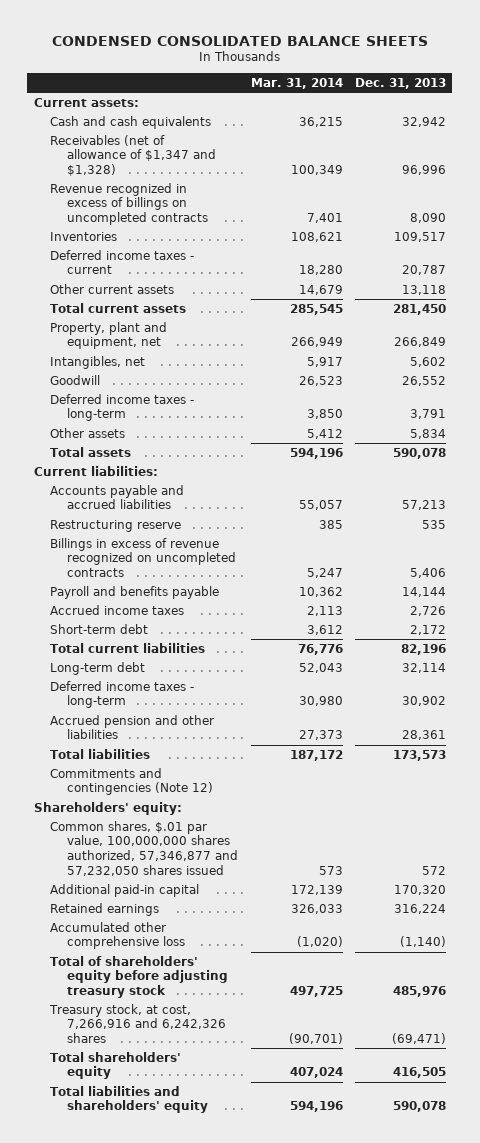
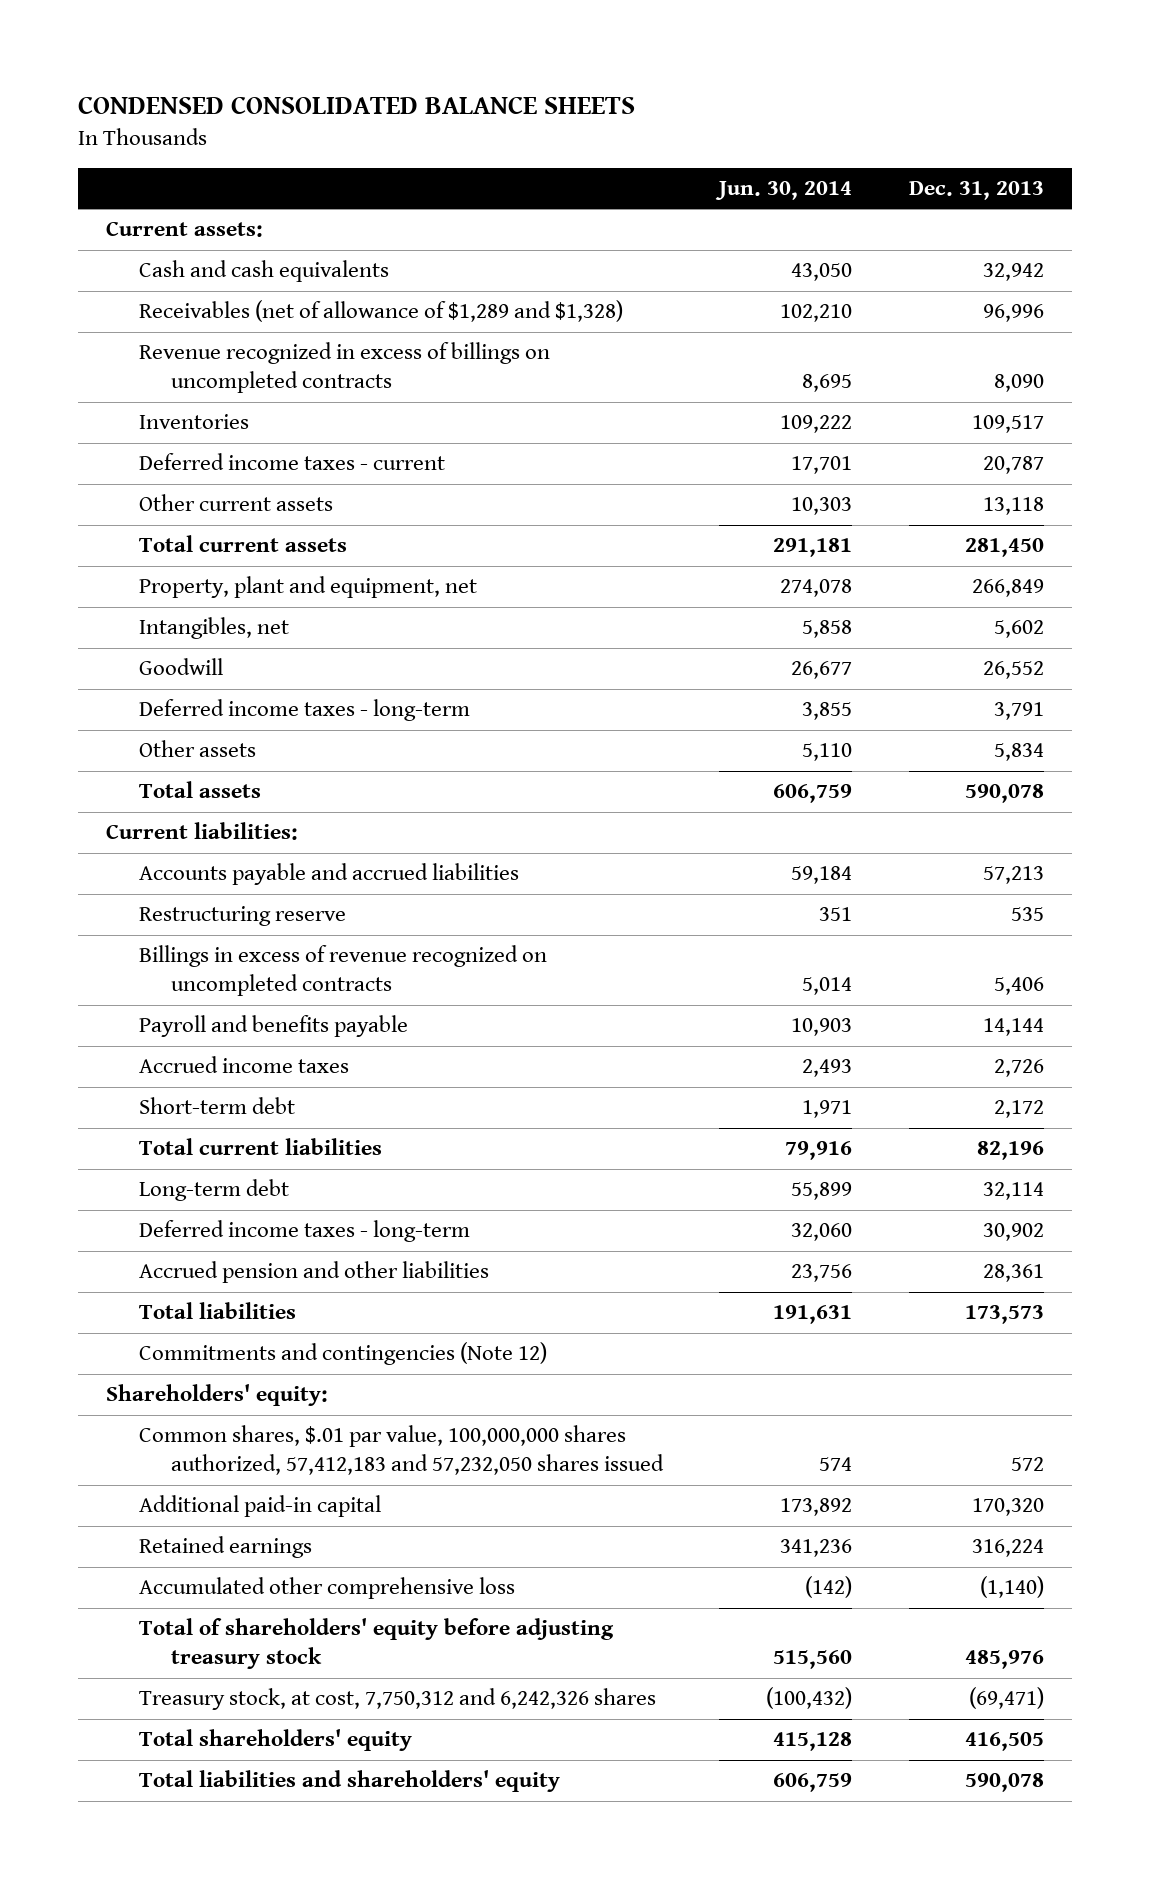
- | Mar. 31, 2014 | Dec. 31, 2013
+ | Jun. 30, 2014 | Dec. 31, 2013
- Receivables (net of allowance of $1,347 and $1,328) | 100,349 | 96,996
+ Receivables (net of allowance of $1,289 and $1,328) | 102,210 | 96,996
- Common shares, $.01 par value, 100,000,000 shares authorized, 57,346,877 and 57,232,050 shares issued | 573 | 572
+ Common shares, $.01 par value, 100,000,000 shares authorized, 57,412,183 and 57,232,050 shares issued | 574 | 572
- Treasury stock, at cost, 7,266,916 and 6,242,326 shares | (90,701) | (69,471)
+ Treasury stock, at cost, 7,750,312 and 6,242,326 shares | (100,432) | (69,471)

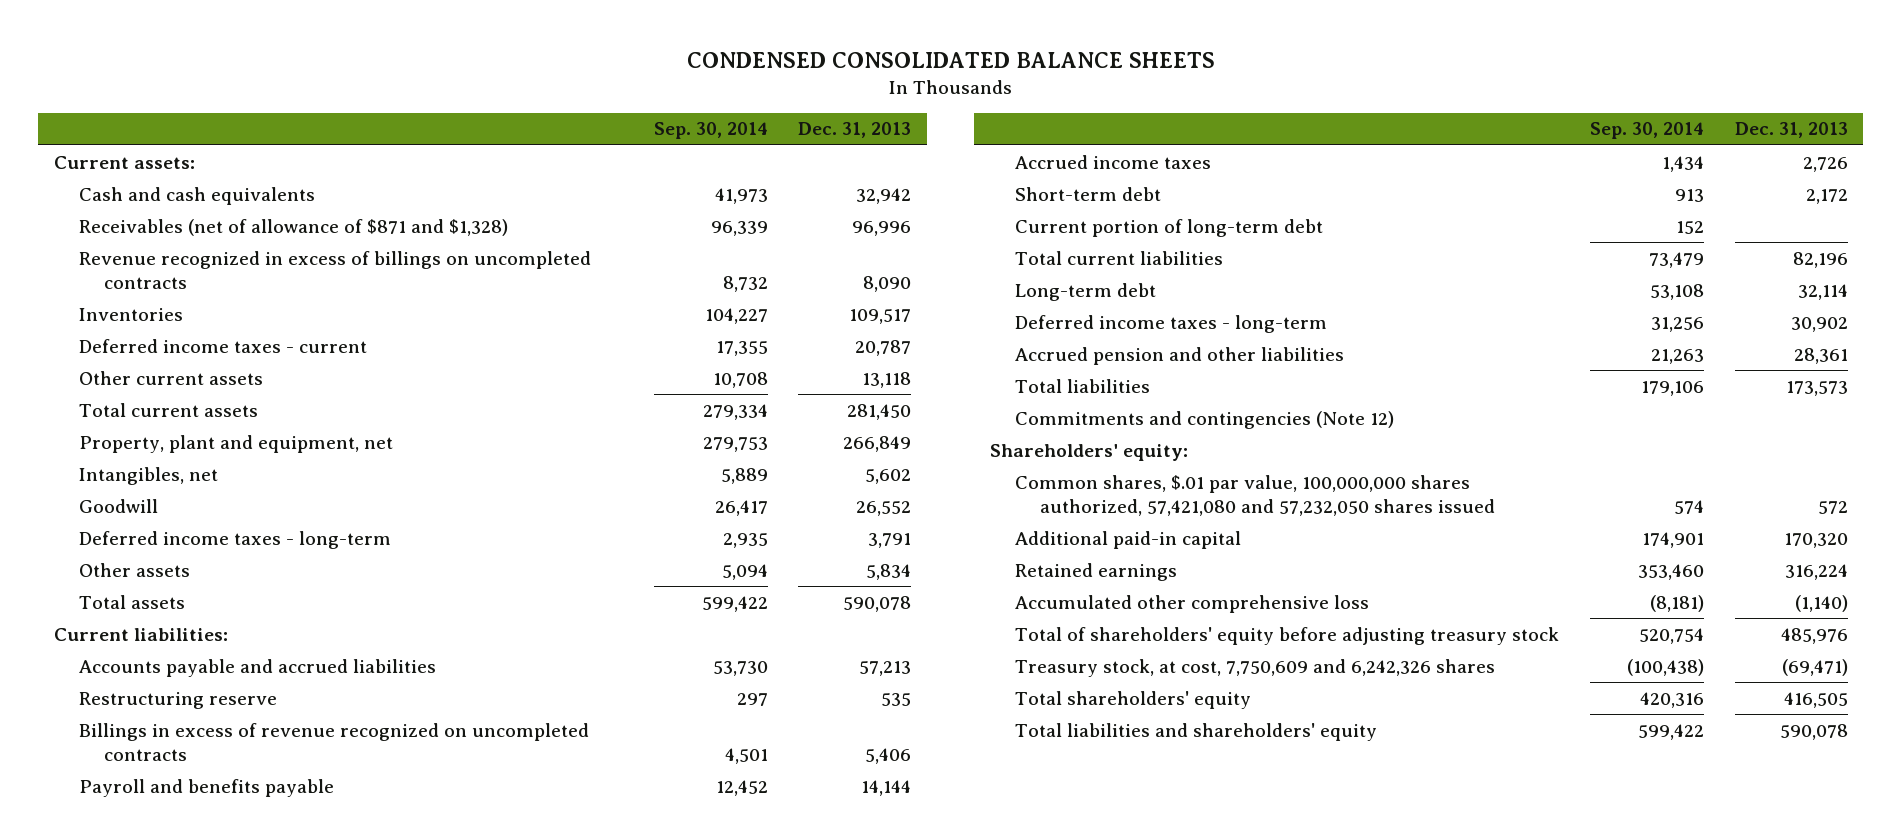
- | Jun. 30, 2014 | Dec. 31, 2013
+ | Sep. 30, 2014 | Dec. 31, 2013
- Receivables (net of allowance of $1,289 and $1,328) | 102,210 | 96,996
+ Receivables (net of allowance of $871 and $1,328) | 96,339 | 96,996
+ Current portion of long-term debt | 152 |
- Common shares, $.01 par value, 100,000,000 shares authorized, 57,412,183 and 57,232,050 shares issued | 574 | 572
+ Common shares, $.01 par value, 100,000,000 shares authorized, 57,421,080 and 57,232,050 shares issued | 574 | 572
- Treasury stock, at cost, 7,750,312 and 6,242,326 shares | (100,432) | (69,471)
+ Treasury stock, at cost, 7,750,609 and 6,242,326 shares | (100,438) | (69,471)

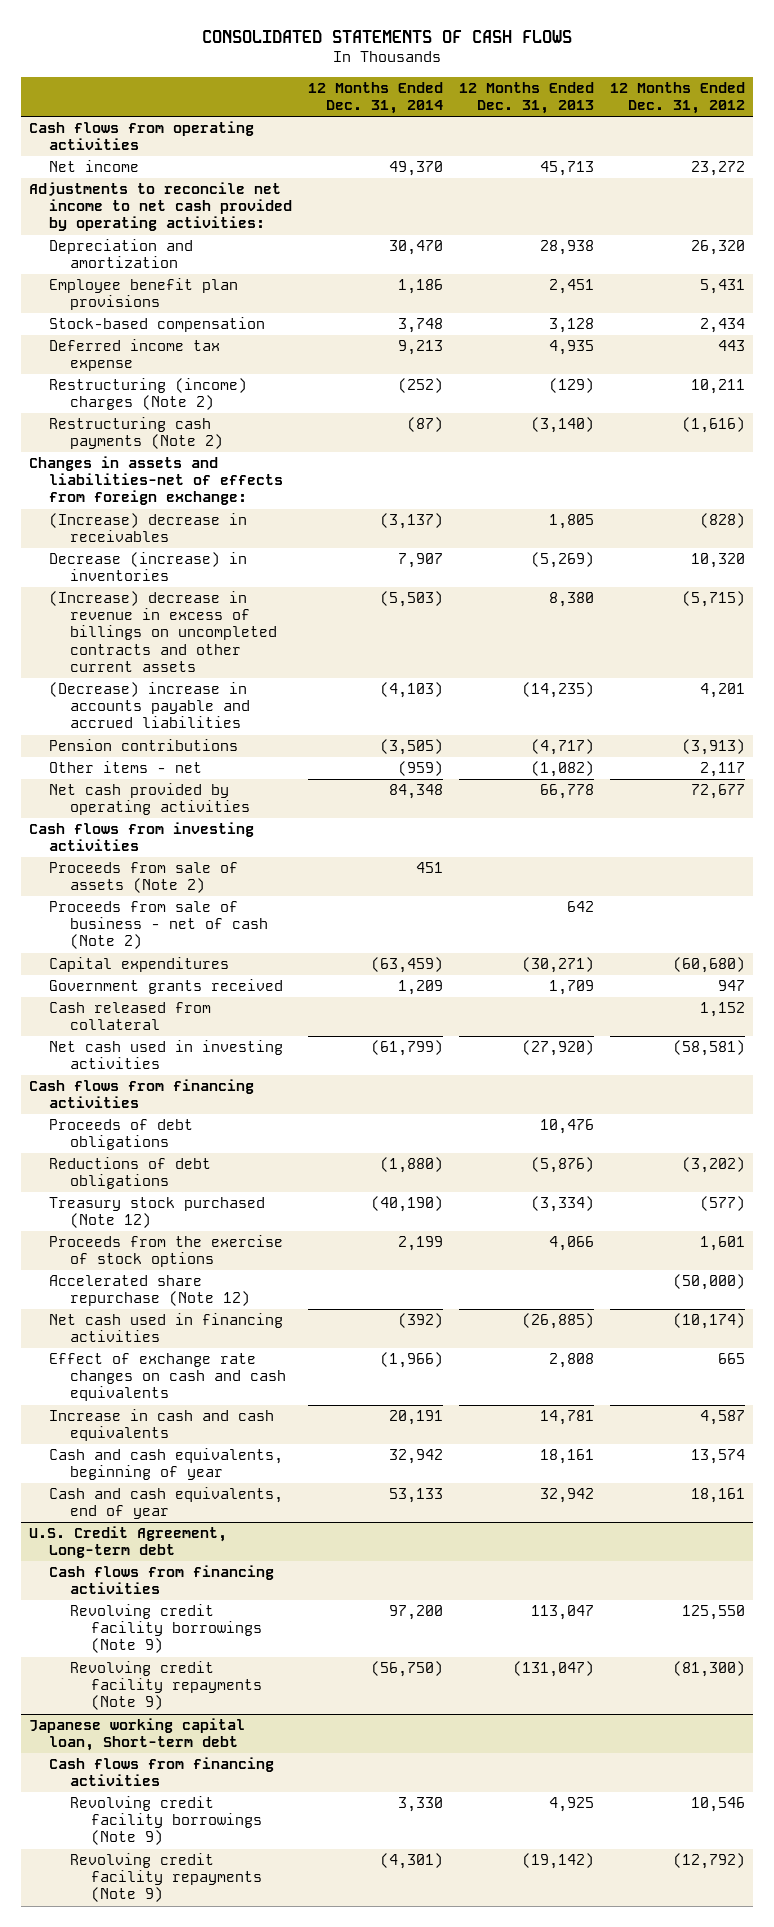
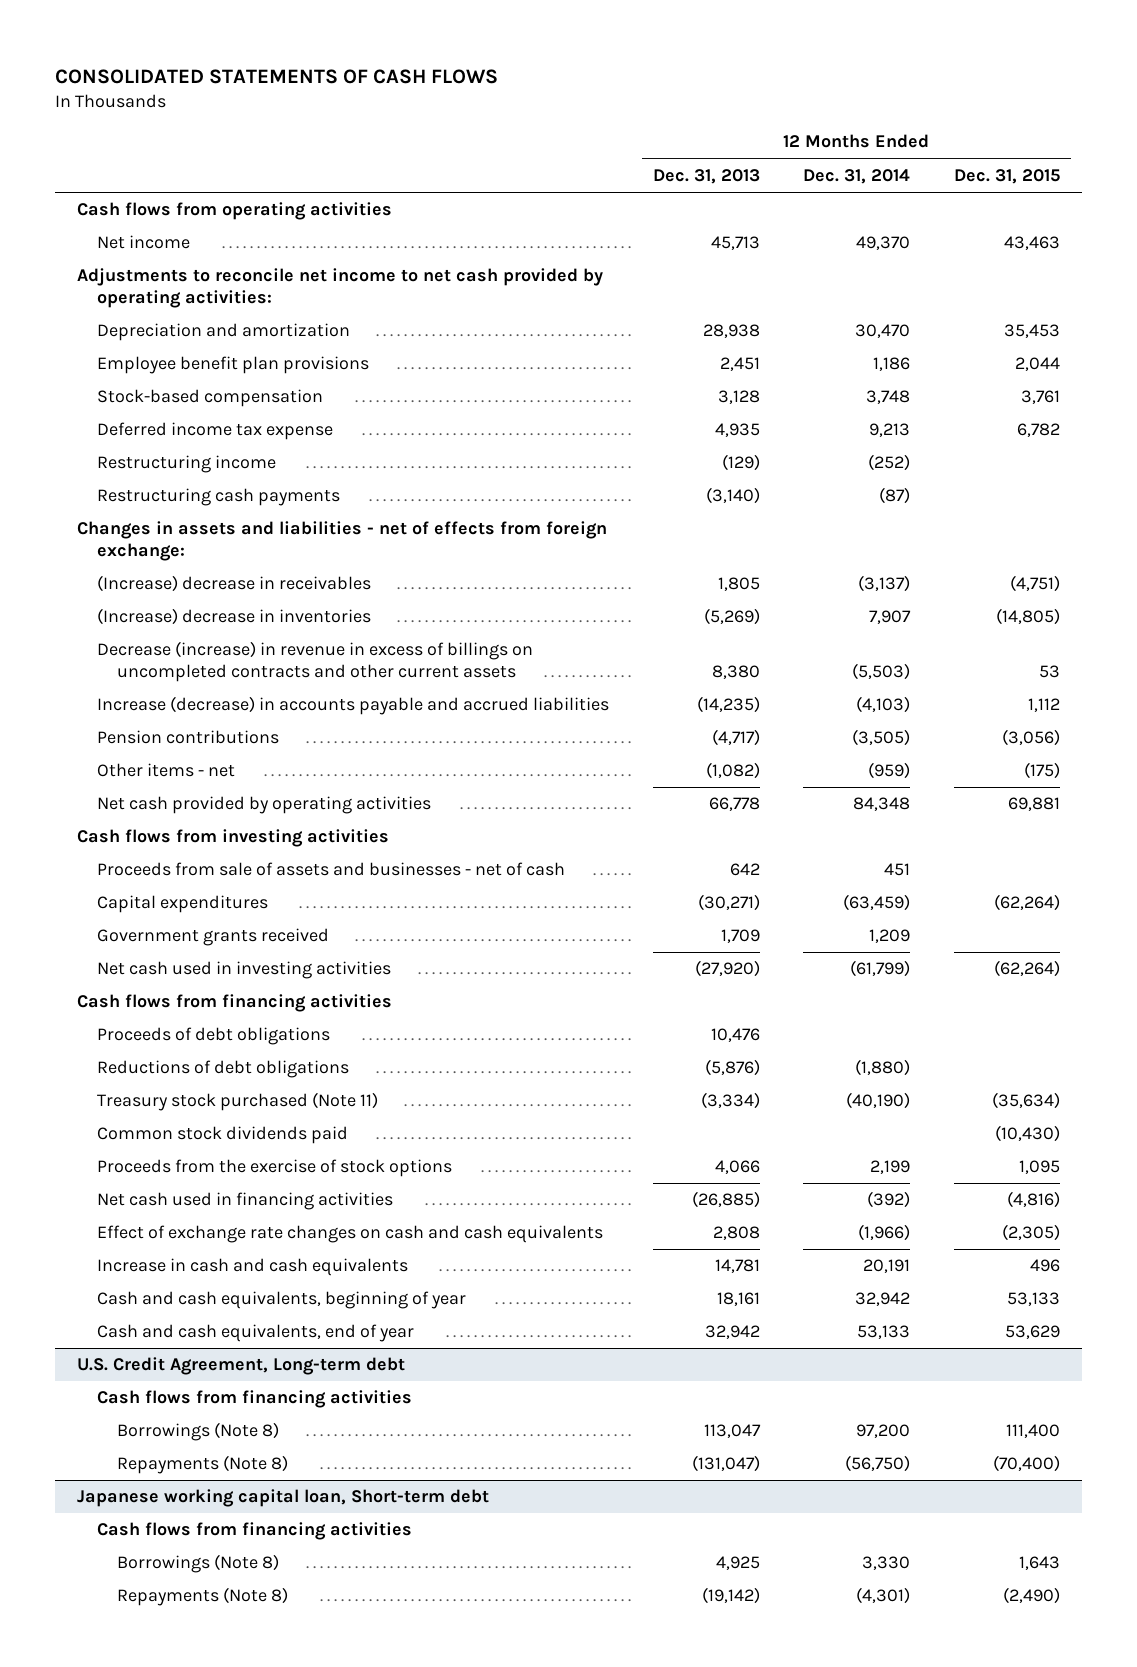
- | 12 Months Ended Dec. 31, 2014 | 12 Months Ended Dec. 31, 2013 | 12 Months Ended Dec. 31, 2012
+ | 12 Months Ended Dec. 31, 2013 | 12 Months Ended Dec. 31, 2014 | 12 Months Ended Dec. 31, 2015
- Restructuring (income) charges (Note 2) | (252) | (129) | 10,211
- Restructuring cash payments (Note 2) | (87) | (3,140) | (1,616)
- Changes in assets and liabilities-net of effects from foreign exchange:
+ Restructuring income | (129) | (252) |
+ Restructuring cash payments | (3,140) | (87) |
+ Changes in assets and liabilities - net of effects from foreign exchange:
- Decrease (increase) in inventories | 7,907 | (5,269) | 10,320
- (Increase) decrease in revenue in excess of billings on uncompleted contracts and other current assets | (5,503) | 8,380 | (5,715)
- (Decrease) increase in accounts payable and accrued liabilities | (4,103) | (14,235) | 4,201
+ (Increase) decrease in inventories | (5,269) | 7,907 | (14,805)
+ Decrease (increase) in revenue in excess of billings on uncompleted contracts and other current assets | 8,380 | (5,503) | 53
+ Increase (decrease) in accounts payable and accrued liabilities | (14,235) | (4,103) | 1,112
- Proceeds from sale of assets (Note 2) | 451 | |
- Proceeds from sale of business - net of cash (Note 2) | | 642 |
+ Proceeds from sale of assets and businesses - net of cash | 642 | 451 |
- Cash released from collateral | | | 1,152
- Treasury stock purchased (Note 12) | (40,190) | (3,334) | (577)
+ Treasury stock purchased (Note 11) | (3,334) | (40,190) | (35,634)
+ Common stock dividends paid | | | (10,430)
- Accelerated share repurchase (Note 12) | | | (50,000)
@ U.S. Credit Agreement, Long-term debt
- Revolving credit facility borrowings (Note 9) | 97,200 | 113,047 | 125,550
- Revolving credit facility repayments (Note 9) | (56,750) | (131,047) | (81,300)
+ Borrowings (Note 8) | 113,047 | 97,200 | 111,400
+ Repayments (Note 8) | (131,047) | (56,750) | (70,400)
@ Japanese working capital loan, Short-term debt
- Revolving credit facility borrowings (Note 9) | 3,330 | 4,925 | 10,546
- Revolving credit facility repayments (Note 9) | (4,301) | (19,142) | (12,792)
+ Borrowings (Note 8) | 4,925 | 3,330 | 1,643
+ Repayments (Note 8) | (19,142) | (4,301) | (2,490)

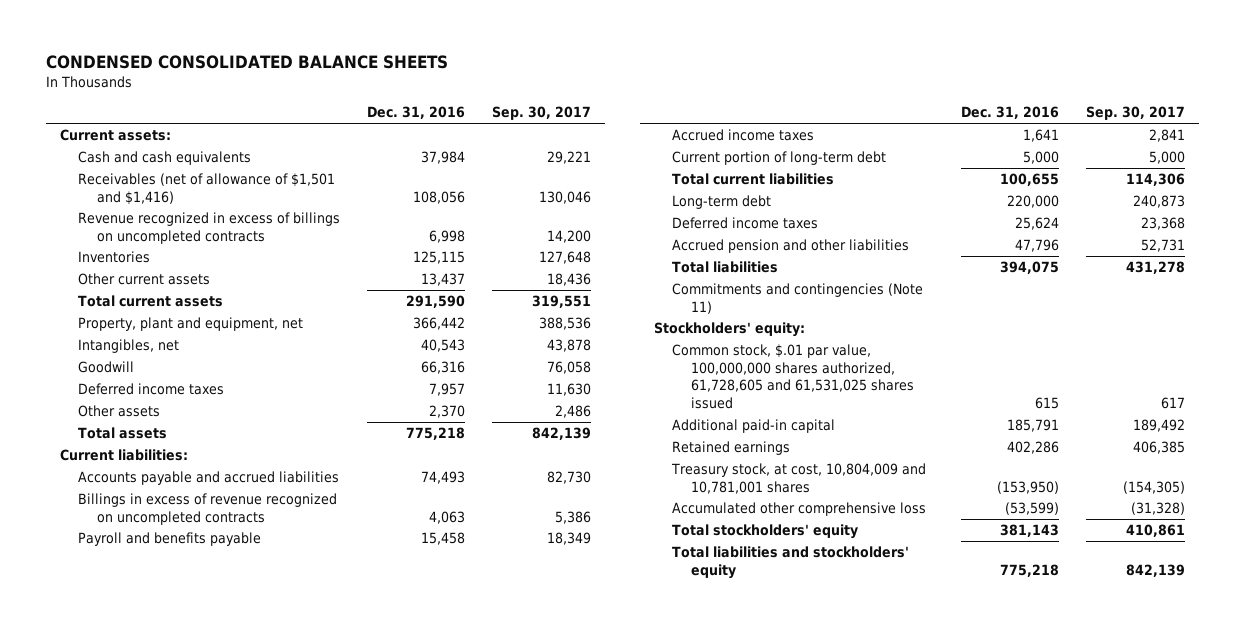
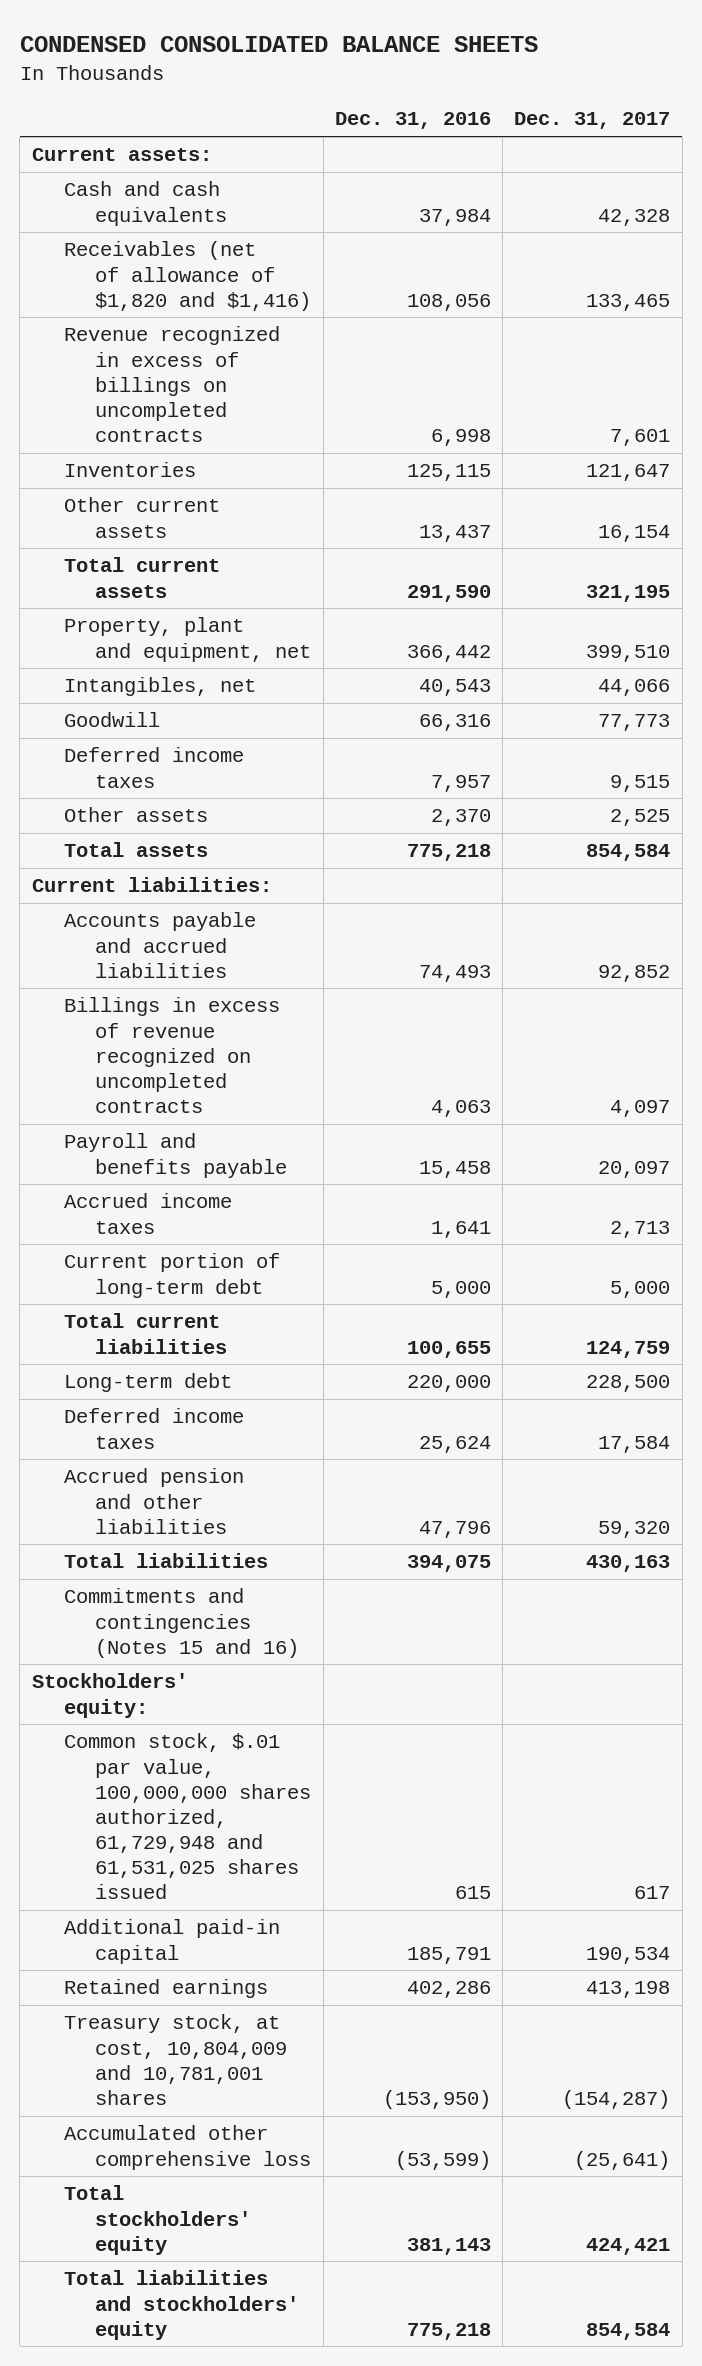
- | Dec. 31, 2016 | Sep. 30, 2017
+ | Dec. 31, 2016 | Dec. 31, 2017
- Receivables (net of allowance of $1,501 and $1,416) | 108,056 | 130,046
+ Receivables (net of allowance of $1,820 and $1,416) | 108,056 | 133,465
- Commitments and contingencies (Note 11)
+ Commitments and contingencies (Notes 15 and 16)
- Common stock, $.01 par value, 100,000,000 shares authorized, 61,728,605 and 61,531,025 shares issued | 615 | 617
+ Common stock, $.01 par value, 100,000,000 shares authorized, 61,729,948 and 61,531,025 shares issued | 615 | 617

